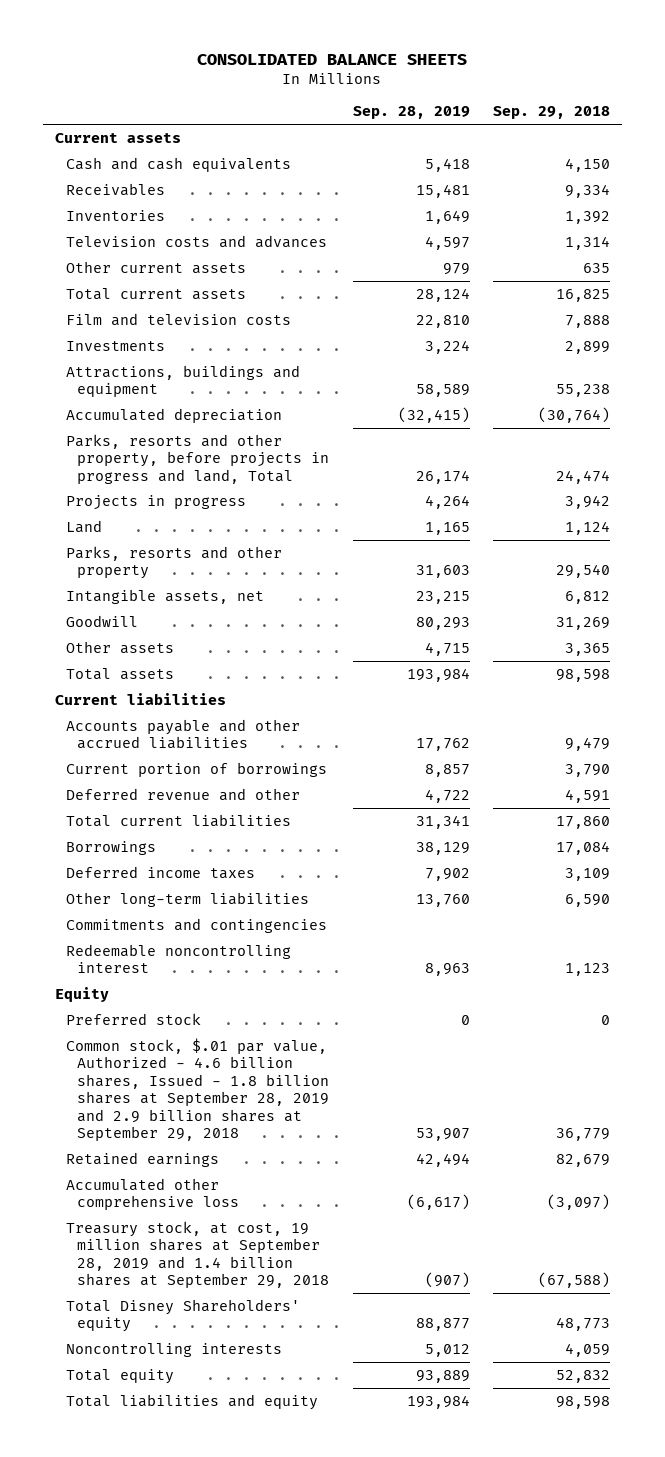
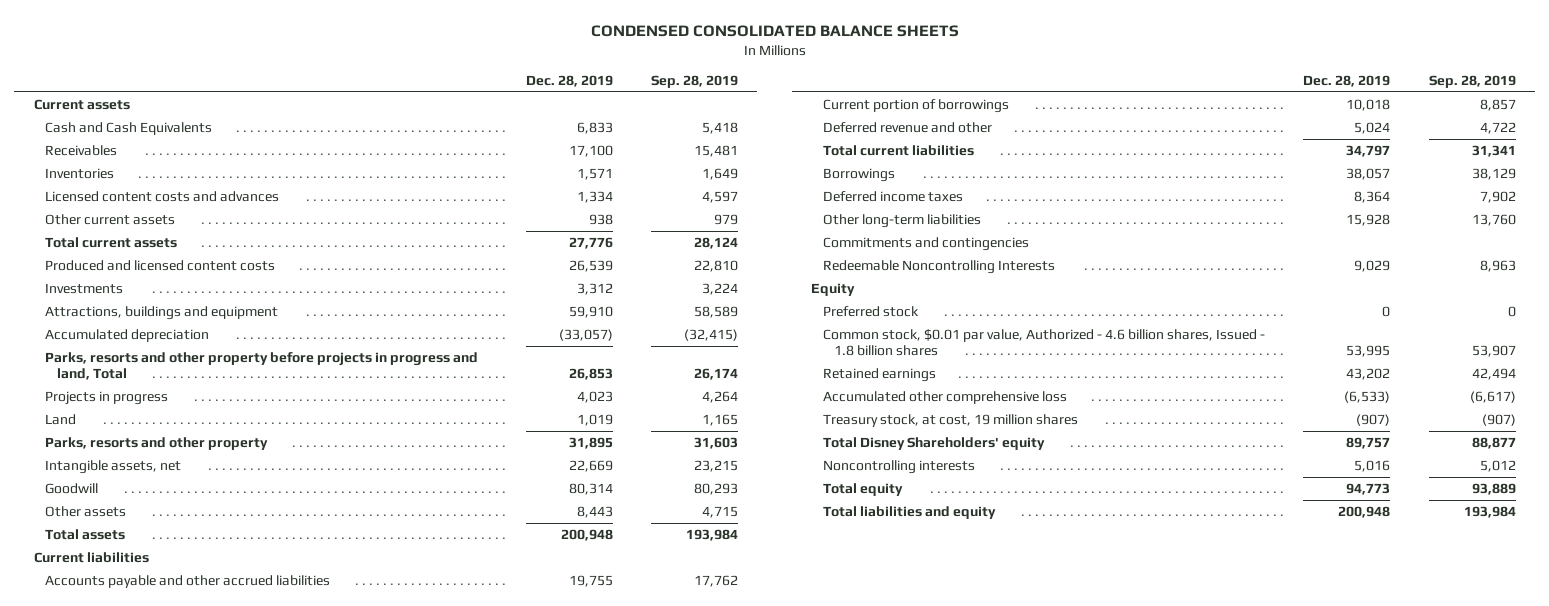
- CONSOLIDATED BALANCE SHEETS
+ CONDENSED CONSOLIDATED BALANCE SHEETS
- | Sep. 28, 2019 | Sep. 29, 2018
+ | Dec. 28, 2019 | Sep. 28, 2019
- Cash and cash equivalents | 5,418 | 4,150
+ Cash and Cash Equivalents | 6,833 | 5,418
- Television costs and advances | 4,597 | 1,314
+ Licensed content costs and advances | 1,334 | 4,597
- Film and television costs | 22,810 | 7,888
+ Produced and licensed content costs | 26,539 | 22,810
- Parks, resorts and other property, before projects in progress and land, Total | 26,174 | 24,474
+ Parks, resorts and other property before projects in progress and land, Total | 26,853 | 26,174
- Redeemable noncontrolling interest | 8,963 | 1,123
+ Redeemable Noncontrolling Interests | 9,029 | 8,963
- Common stock, $.01 par value, Authorized - 4.6 billion shares, Issued - 1.8 billion shares at September 28, 2019 and 2.9 billion shares at September 29, 2018 | 53,907 | 36,779
+ Common stock, $0.01 par value, Authorized - 4.6 billion shares, Issued - 1.8 billion shares | 53,995 | 53,907
- Treasury stock, at cost, 19 million shares at September 28, 2019 and 1.4 billion shares at September 29, 2018 | (907) | (67,588)
+ Treasury stock, at cost, 19 million shares | (907) | (907)

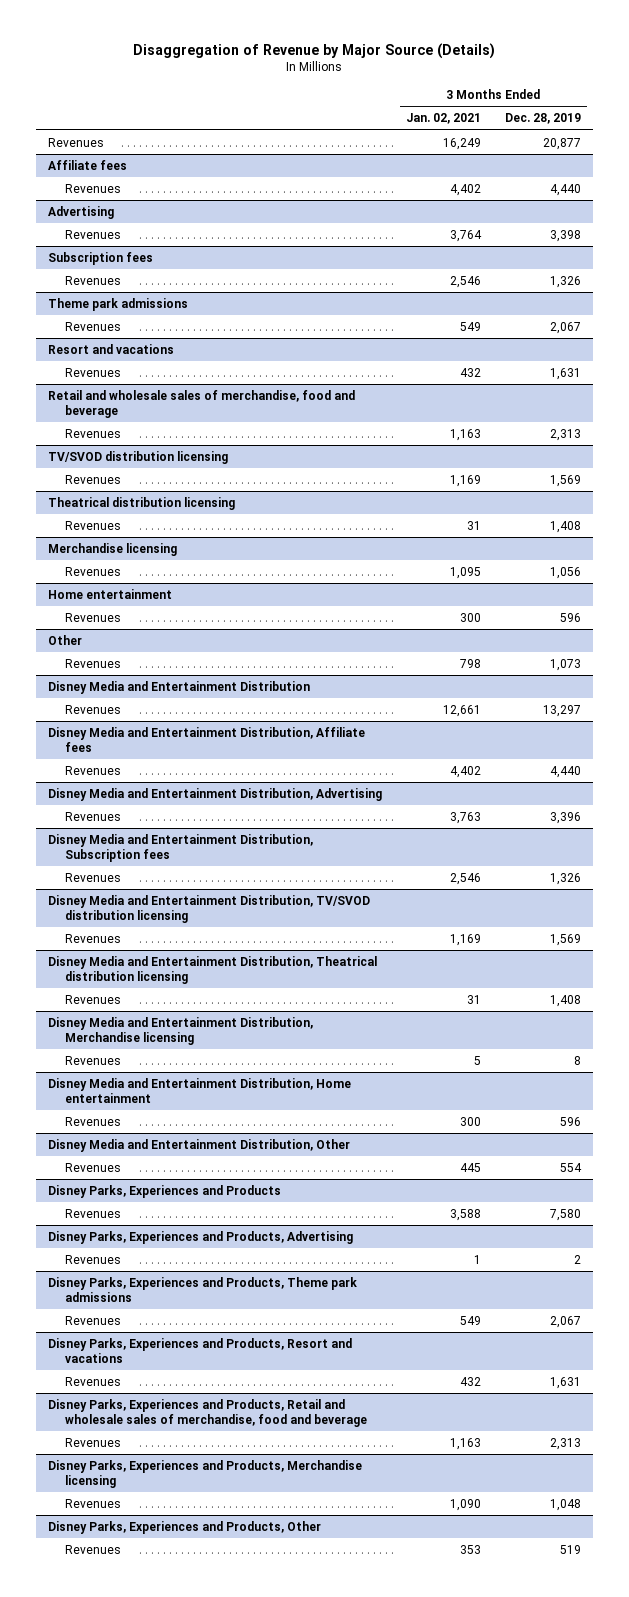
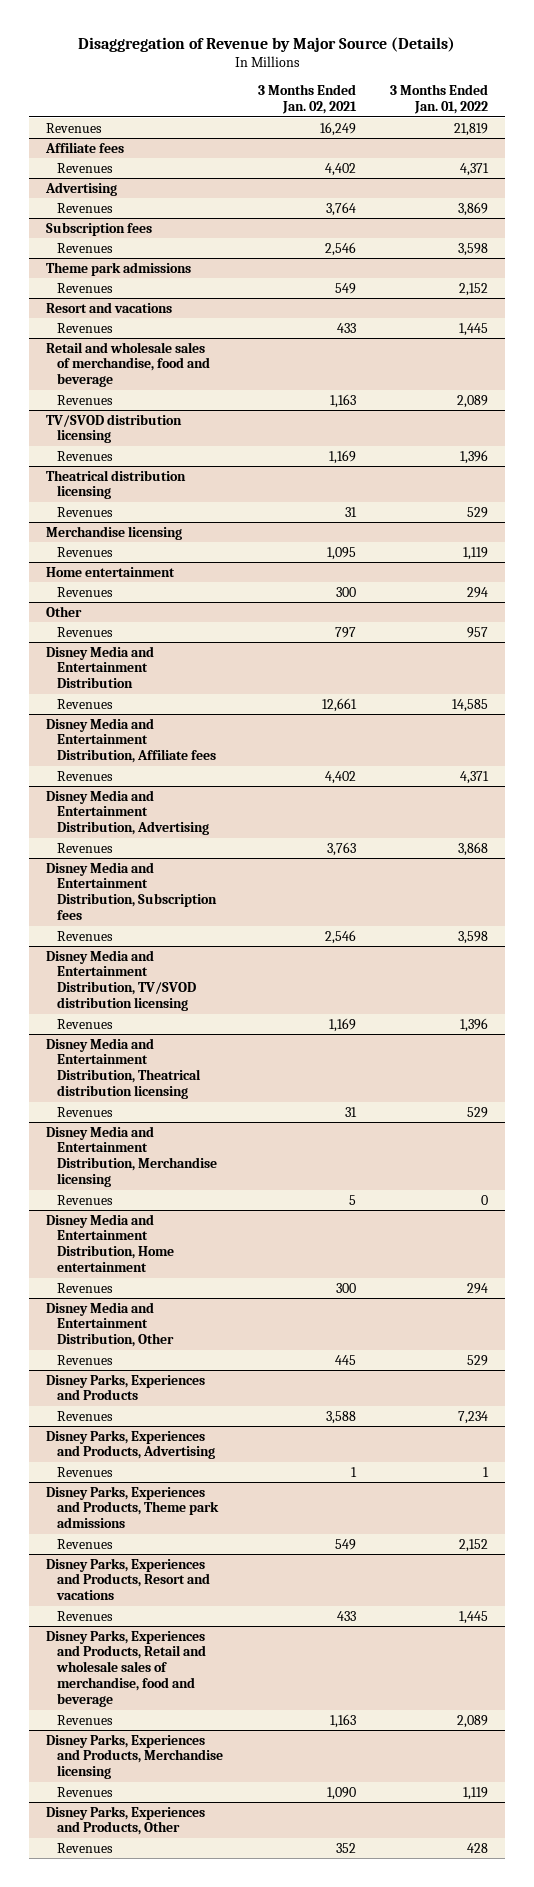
- | 3 Months Ended Jan. 02, 2021 | 3 Months Ended Dec. 28, 2019
+ | 3 Months Ended Jan. 02, 2021 | 3 Months Ended Jan. 01, 2022
@ Resort and vacations
- Revenues | 432 | 1,631
+ Revenues | 433 | 1,445
@ Other
- Revenues | 798 | 1,073
+ Revenues | 797 | 957
@ Disney Parks, Experiences and Products, Resort and vacations
- Revenues | 432 | 1,631
+ Revenues | 433 | 1,445
@ Disney Parks, Experiences and Products, Other
- Revenues | 353 | 519
+ Revenues | 352 | 428

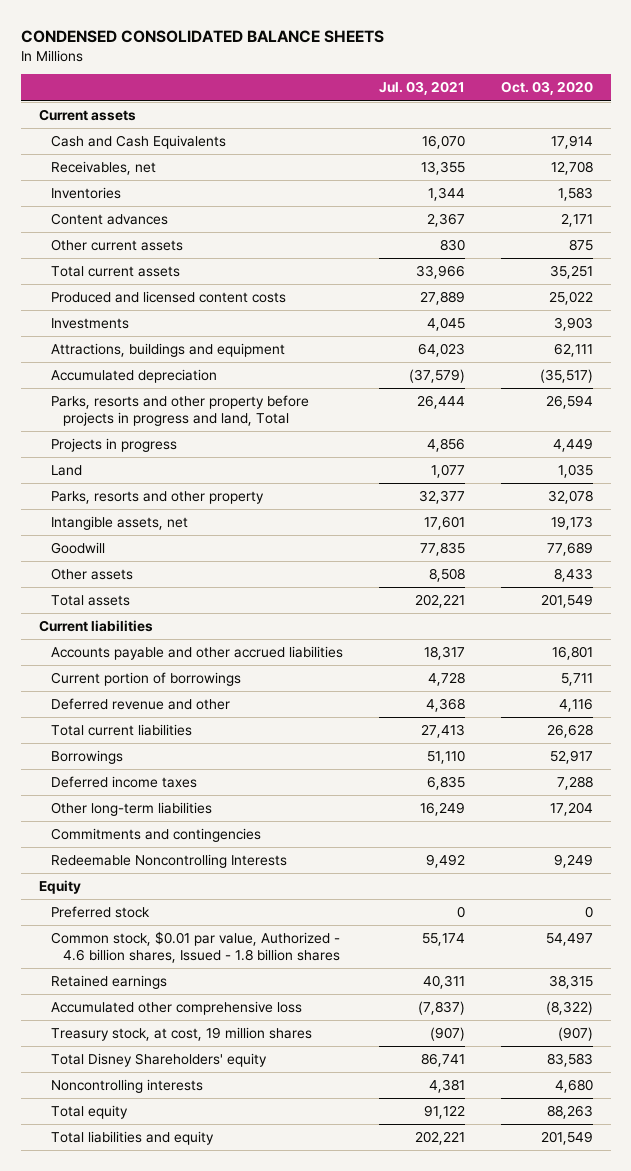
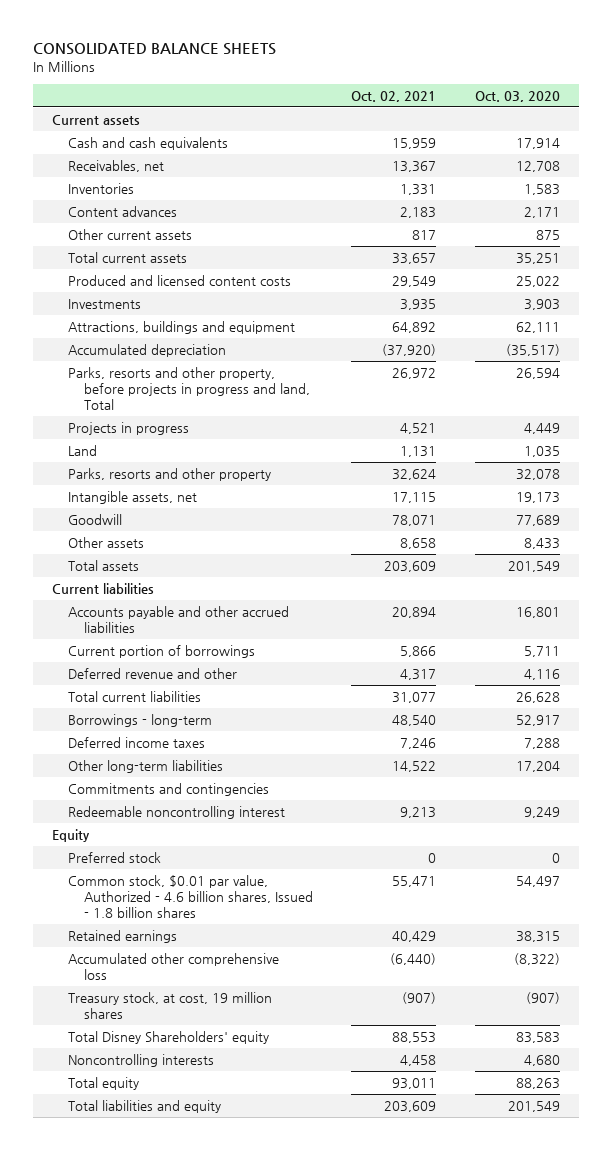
- CONDENSED CONSOLIDATED BALANCE SHEETS
+ CONSOLIDATED BALANCE SHEETS
- | Jul. 03, 2021 | Oct. 03, 2020
+ | Oct. 02, 2021 | Oct. 03, 2020
- Cash and Cash Equivalents | 16,070 | 17,914
+ Cash and cash equivalents | 15,959 | 17,914
- Parks, resorts and other property before projects in progress and land, Total | 26,444 | 26,594
+ Parks, resorts and other property, before projects in progress and land, Total | 26,972 | 26,594
- Borrowings | 51,110 | 52,917
+ Borrowings - long-term | 48,540 | 52,917
- Redeemable Noncontrolling Interests | 9,492 | 9,249
+ Redeemable noncontrolling interest | 9,213 | 9,249

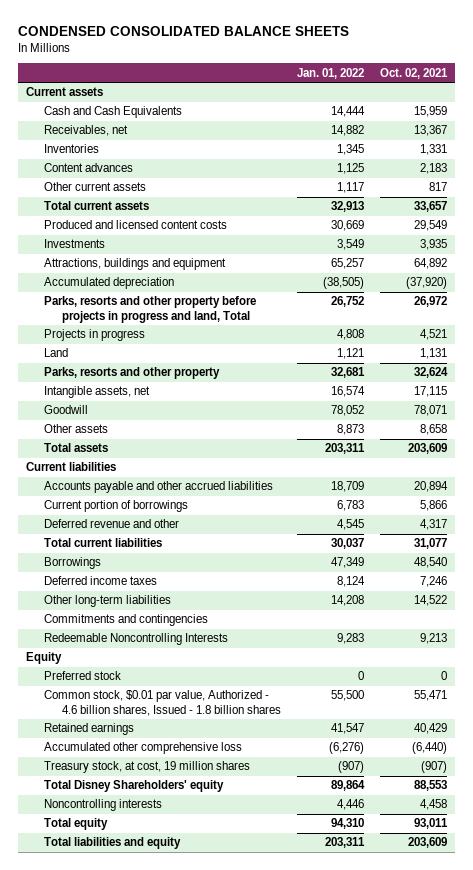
- CONSOLIDATED BALANCE SHEETS
+ CONDENSED CONSOLIDATED BALANCE SHEETS
- | Oct. 02, 2021 | Oct. 03, 2020
+ | Jan. 01, 2022 | Oct. 02, 2021
- Cash and cash equivalents | 15,959 | 17,914
+ Cash and Cash Equivalents | 14,444 | 15,959
- Parks, resorts and other property, before projects in progress and land, Total | 26,972 | 26,594
+ Parks, resorts and other property before projects in progress and land, Total | 26,752 | 26,972
- Borrowings - long-term | 48,540 | 52,917
+ Borrowings | 47,349 | 48,540
- Redeemable noncontrolling interest | 9,213 | 9,249
+ Redeemable Noncontrolling Interests | 9,283 | 9,213

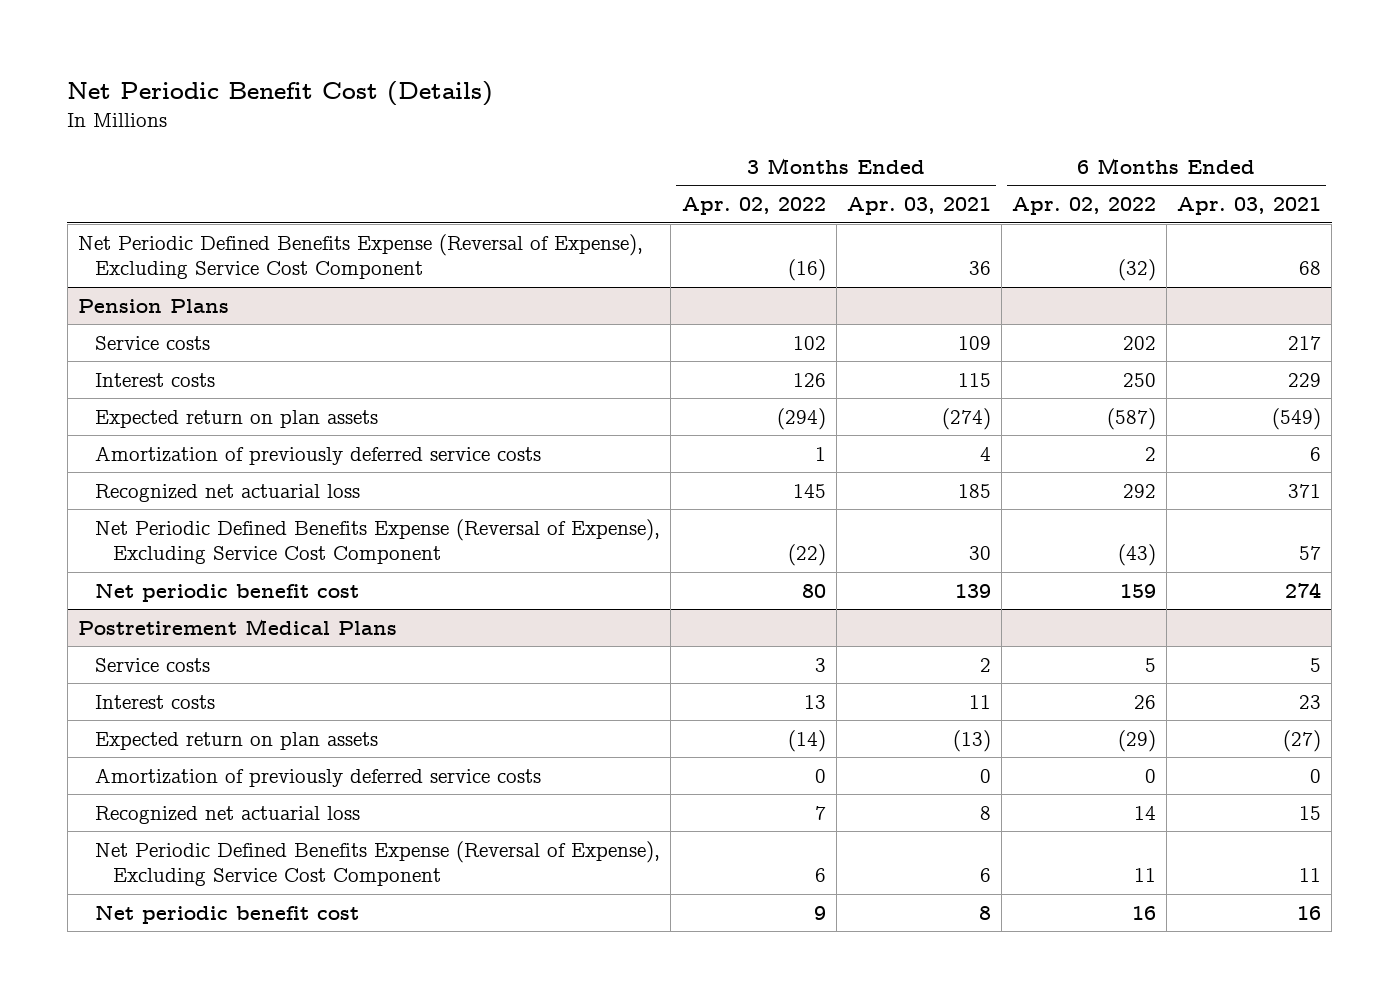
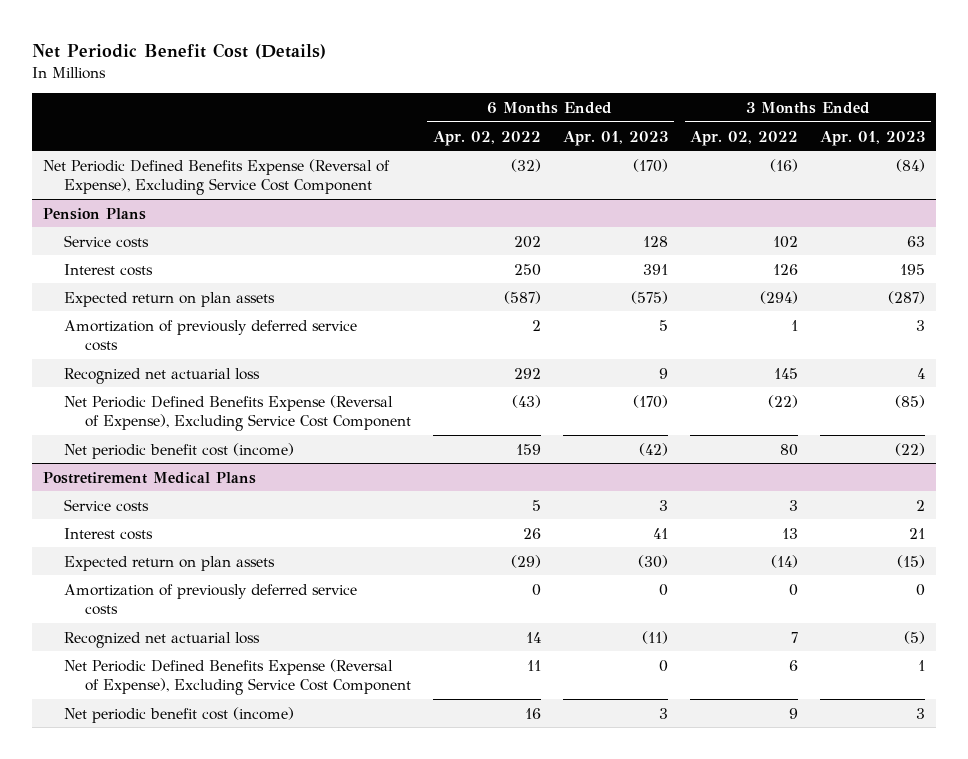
- | 3 Months Ended Apr. 02, 2022 | 3 Months Ended Apr. 03, 2021 | 6 Months Ended Apr. 02, 2022 | 6 Months Ended Apr. 03, 2021
+ | 6 Months Ended Apr. 02, 2022 | 6 Months Ended Apr. 01, 2023 | 3 Months Ended Apr. 02, 2022 | 3 Months Ended Apr. 01, 2023
@ Pension Plans
- Net periodic benefit cost | 80 | 139 | 159 | 274
+ Net periodic benefit cost (income) | 159 | (42) | 80 | (22)
@ Postretirement Medical Plans
- Net periodic benefit cost | 9 | 8 | 16 | 16
+ Net periodic benefit cost (income) | 16 | 3 | 9 | 3

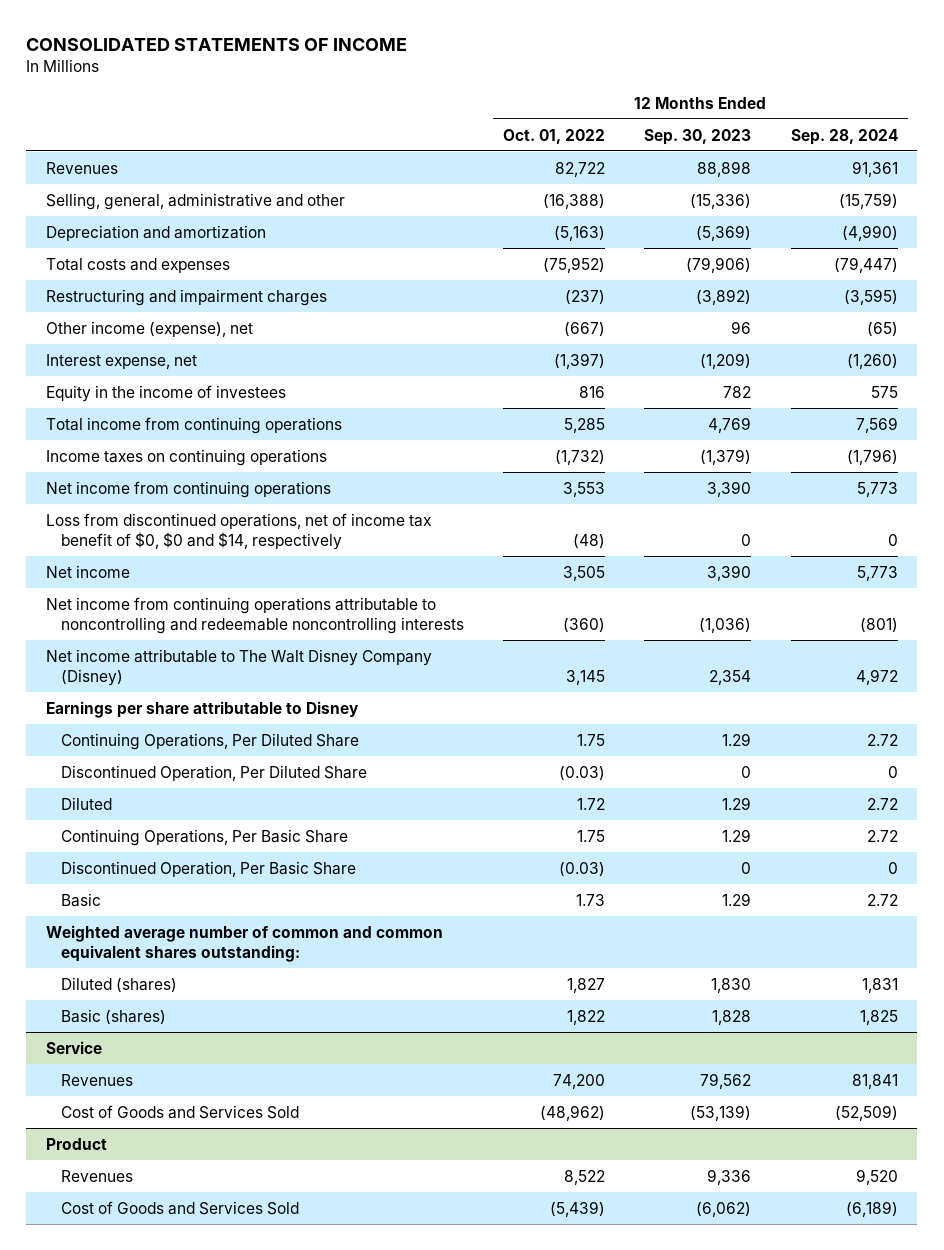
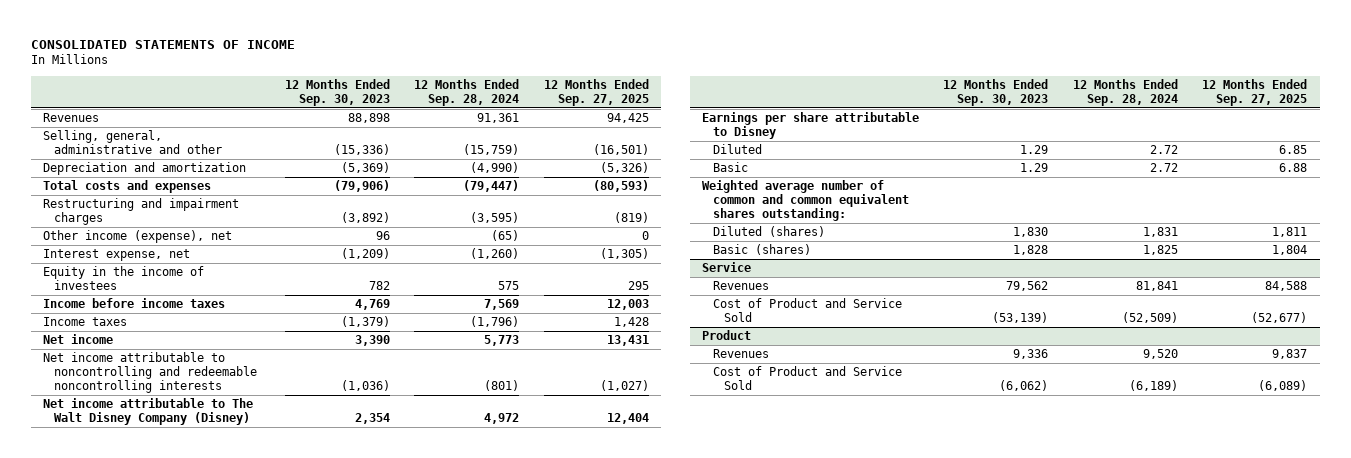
- | 12 Months Ended Oct. 01, 2022 | 12 Months Ended Sep. 30, 2023 | 12 Months Ended Sep. 28, 2024
+ | 12 Months Ended Sep. 30, 2023 | 12 Months Ended Sep. 28, 2024 | 12 Months Ended Sep. 27, 2025
- Total income from continuing operations | 5,285 | 4,769 | 7,569
- Income taxes on continuing operations | (1,732) | (1,379) | (1,796)
- Net income from continuing operations | 3,553 | 3,390 | 5,773
- Loss from discontinued operations, net of income tax benefit of $0, $0 and $14, respectively | (48) | 0 | 0
+ Income before income taxes | 4,769 | 7,569 | 12,003
+ Income taxes | (1,379) | (1,796) | 1,428
- Net income from continuing operations attributable to noncontrolling and redeemable noncontrolling interests | (360) | (1,036) | (801)
+ Net income attributable to noncontrolling and redeemable noncontrolling interests | (1,036) | (801) | (1,027)
- Continuing Operations, Per Diluted Share | 1.75 | 1.29 | 2.72
- Discontinued Operation, Per Diluted Share | (0.03) | 0 | 0
- Continuing Operations, Per Basic Share | 1.75 | 1.29 | 2.72
- Discontinued Operation, Per Basic Share | (0.03) | 0 | 0
@ Service
- Cost of Goods and Services Sold | (48,962) | (53,139) | (52,509)
+ Cost of Product and Service Sold | (53,139) | (52,509) | (52,677)
@ Product
- Cost of Goods and Services Sold | (5,439) | (6,062) | (6,189)
+ Cost of Product and Service Sold | (6,062) | (6,189) | (6,089)

